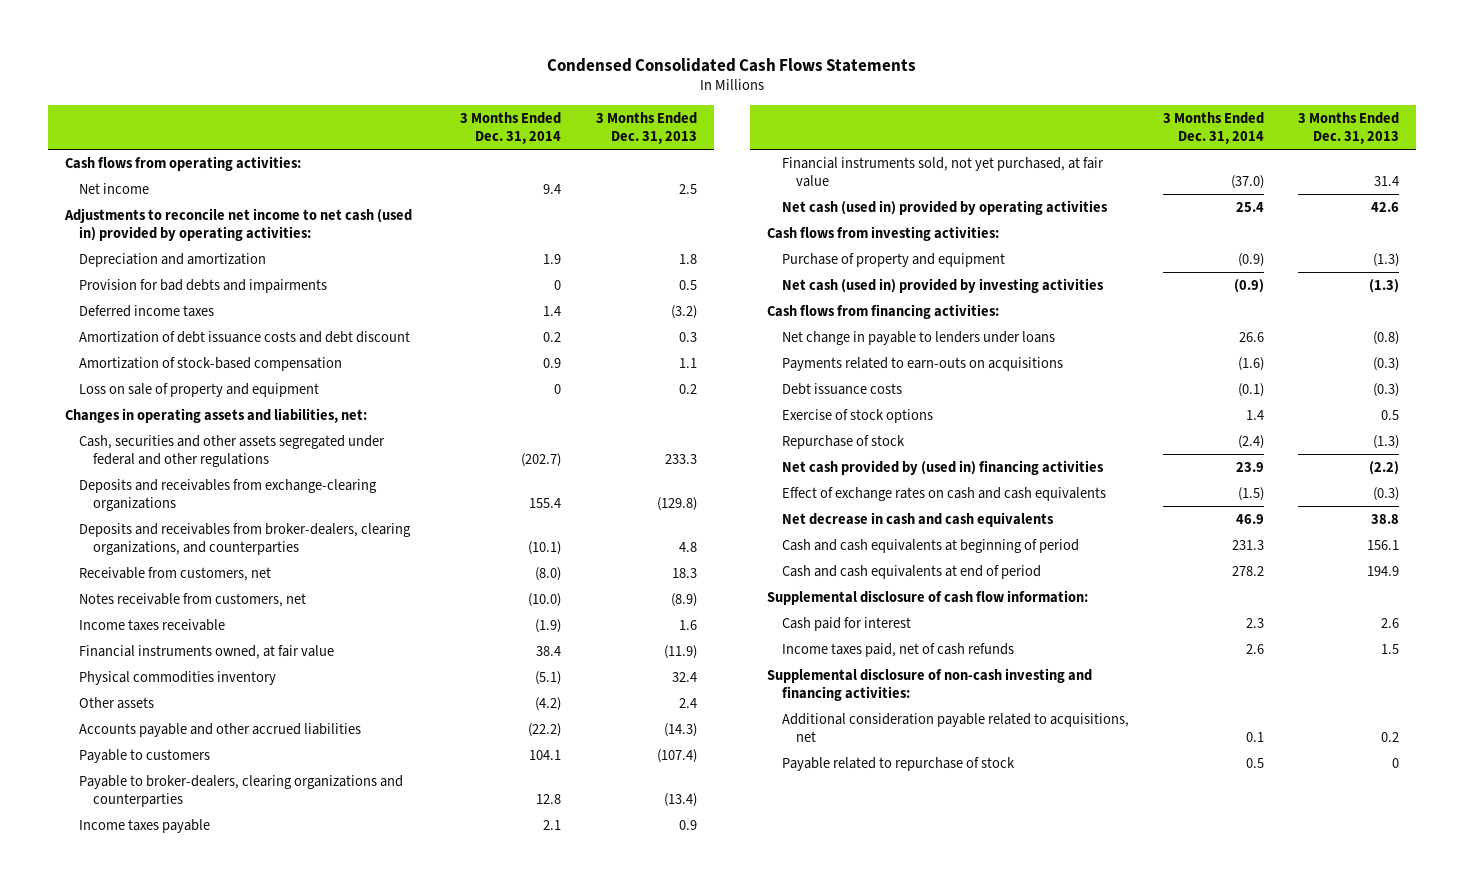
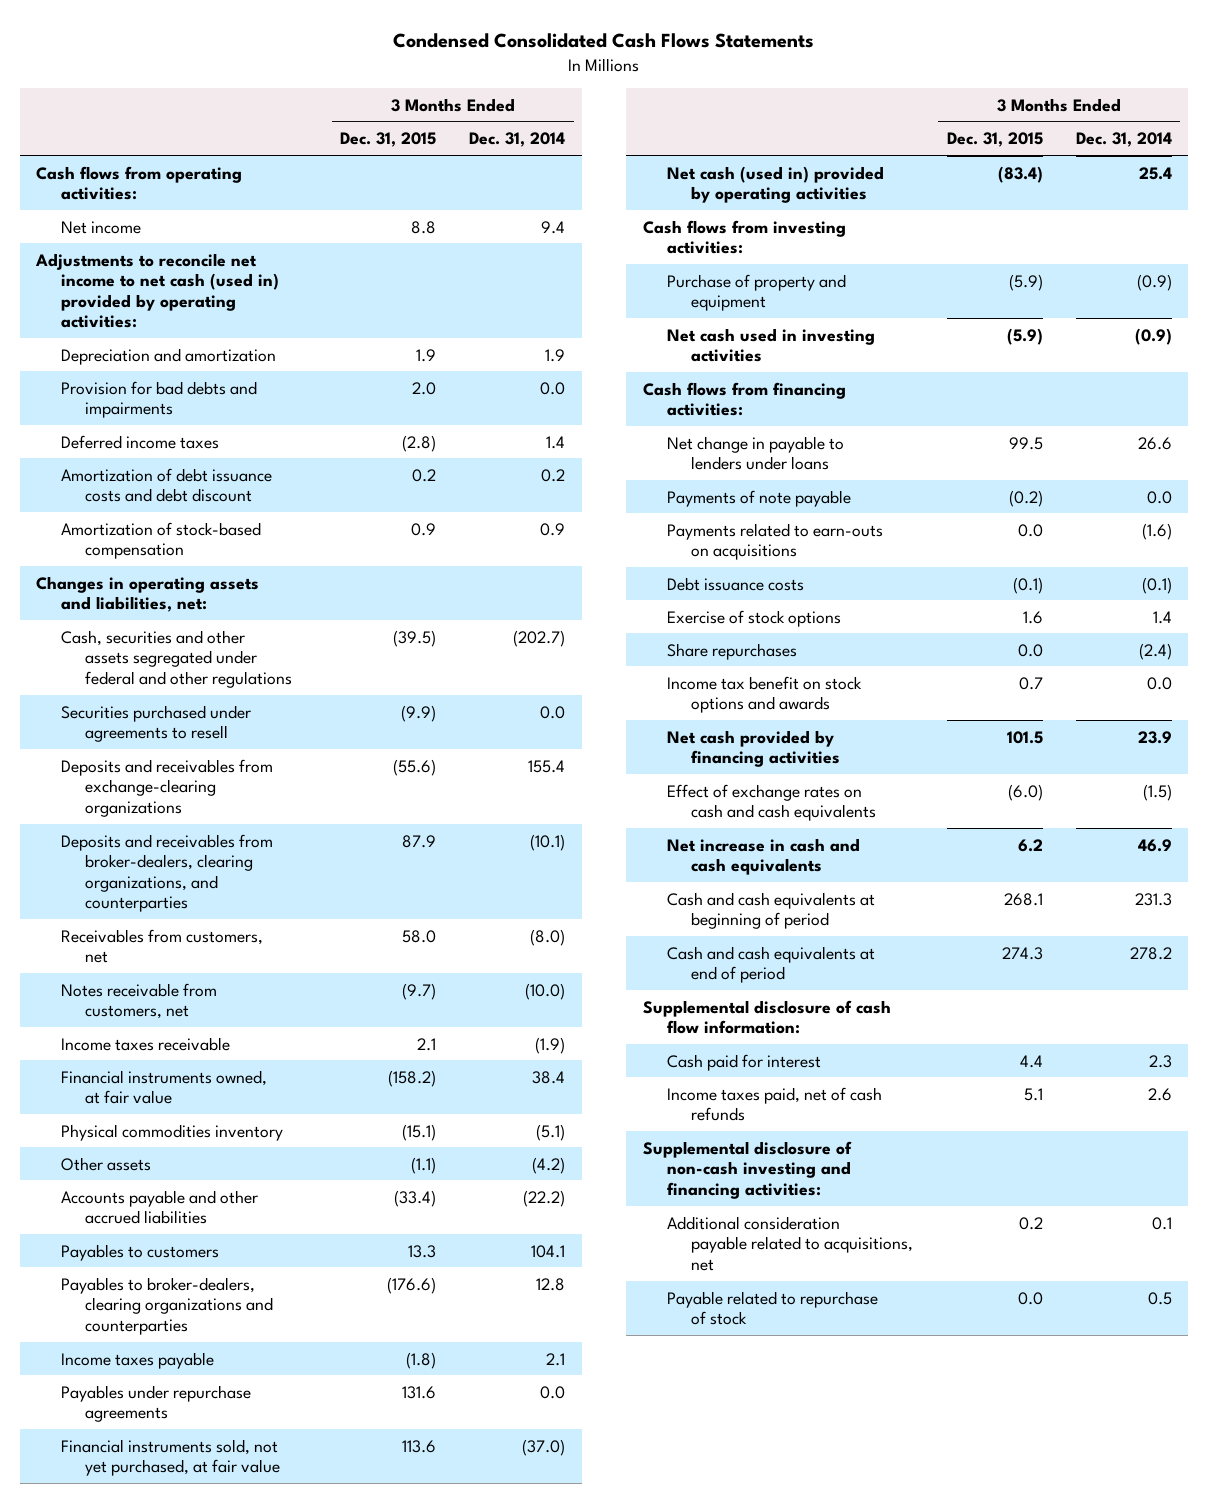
- | 3 Months Ended Dec. 31, 2014 | 3 Months Ended Dec. 31, 2013
+ | 3 Months Ended Dec. 31, 2015 | 3 Months Ended Dec. 31, 2014
- Provision for bad debts and impairments | 0 | 0.5
+ Provision for bad debts and impairments | 2.0 | 0.0
- Loss on sale of property and equipment | 0 | 0.2
+ Securities purchased under agreements to resell | (9.9) | 0.0
- Receivable from customers, net | (8.0) | 18.3
+ Receivables from customers, net | 58.0 | (8.0)
- Payable to customers | 104.1 | (107.4)
- Payable to broker-dealers, clearing organizations and counterparties | 12.8 | (13.4)
+ Payables to customers | 13.3 | 104.1
+ Payables to broker-dealers, clearing organizations and counterparties | (176.6) | 12.8
+ Payables under repurchase agreements | 131.6 | 0.0
- Net cash (used in) provided by investing activities | (0.9) | (1.3)
+ Net cash used in investing activities | (5.9) | (0.9)
+ Payments of note payable | (0.2) | 0.0
- Repurchase of stock | (2.4) | (1.3)
- Net cash provided by (used in) financing activities | 23.9 | (2.2)
+ Share repurchases | 0.0 | (2.4)
+ Income tax benefit on stock options and awards | 0.7 | 0.0
+ Net cash provided by financing activities | 101.5 | 23.9
- Net decrease in cash and cash equivalents | 46.9 | 38.8
+ Net increase in cash and cash equivalents | 6.2 | 46.9

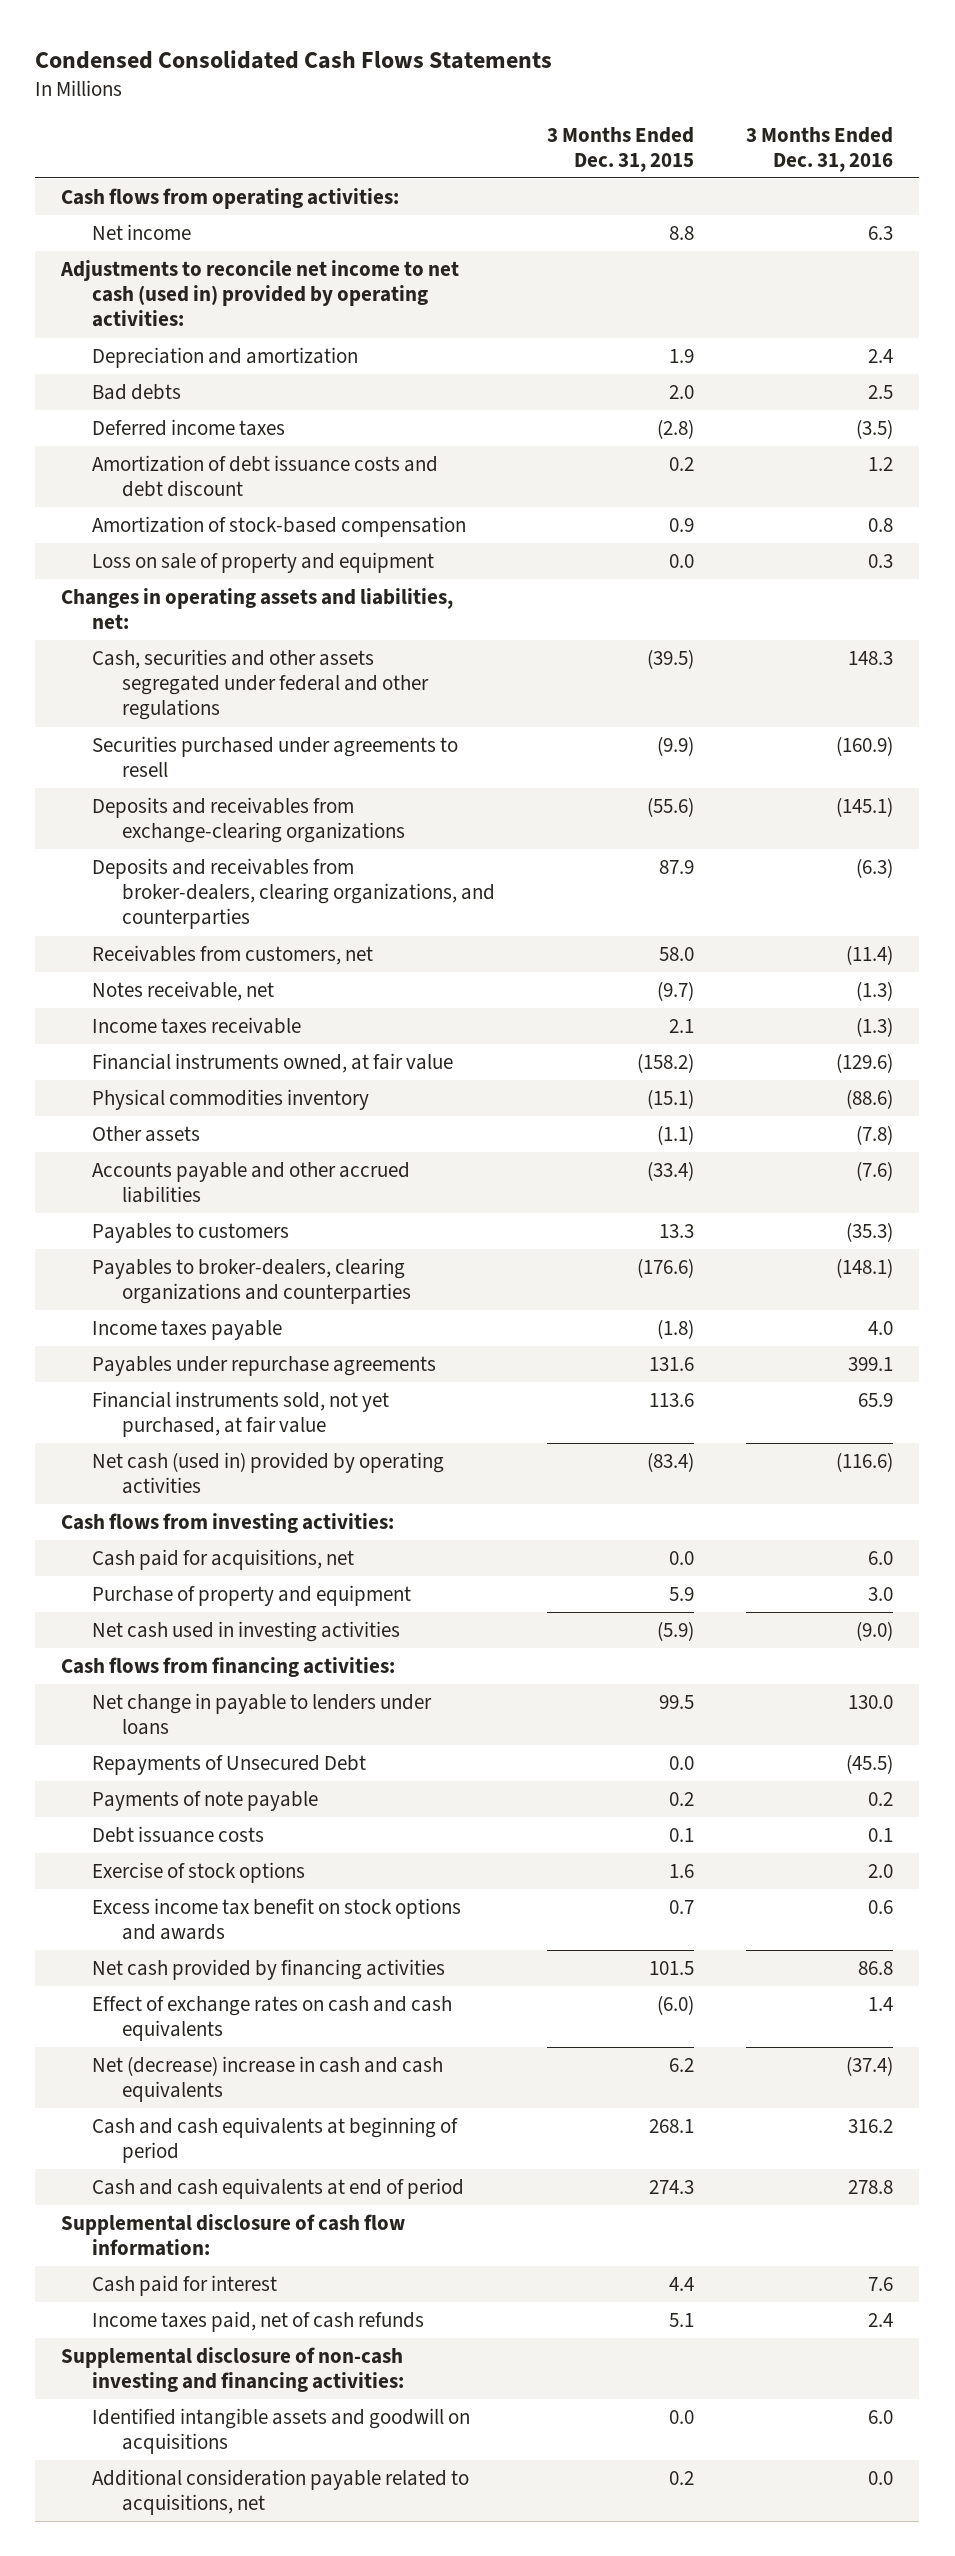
- | 3 Months Ended Dec. 31, 2015 | 3 Months Ended Dec. 31, 2014
+ | 3 Months Ended Dec. 31, 2015 | 3 Months Ended Dec. 31, 2016
- Provision for bad debts and impairments | 2.0 | 0.0
+ Bad debts | 2.0 | 2.5
+ Loss on sale of property and equipment | 0.0 | 0.3
- Notes receivable from customers, net | (9.7) | (10.0)
+ Notes receivable, net | (9.7) | (1.3)
- Purchase of property and equipment | (5.9) | (0.9)
+ Cash paid for acquisitions, net | 0.0 | 6.0
+ Purchase of property and equipment | 5.9 | 3.0
- Payments of note payable | (0.2) | 0.0
- Payments related to earn-outs on acquisitions | 0.0 | (1.6)
- Debt issuance costs | (0.1) | (0.1)
+ Repayments of Unsecured Debt | 0.0 | (45.5)
+ Payments of note payable | 0.2 | 0.2
+ Debt issuance costs | 0.1 | 0.1
- Share repurchases | 0.0 | (2.4)
- Income tax benefit on stock options and awards | 0.7 | 0.0
+ Excess income tax benefit on stock options and awards | 0.7 | 0.6
- Net increase in cash and cash equivalents | 6.2 | 46.9
+ Net (decrease) increase in cash and cash equivalents | 6.2 | (37.4)
+ Identified intangible assets and goodwill on acquisitions | 0.0 | 6.0
- Payable related to repurchase of stock | 0.0 | 0.5

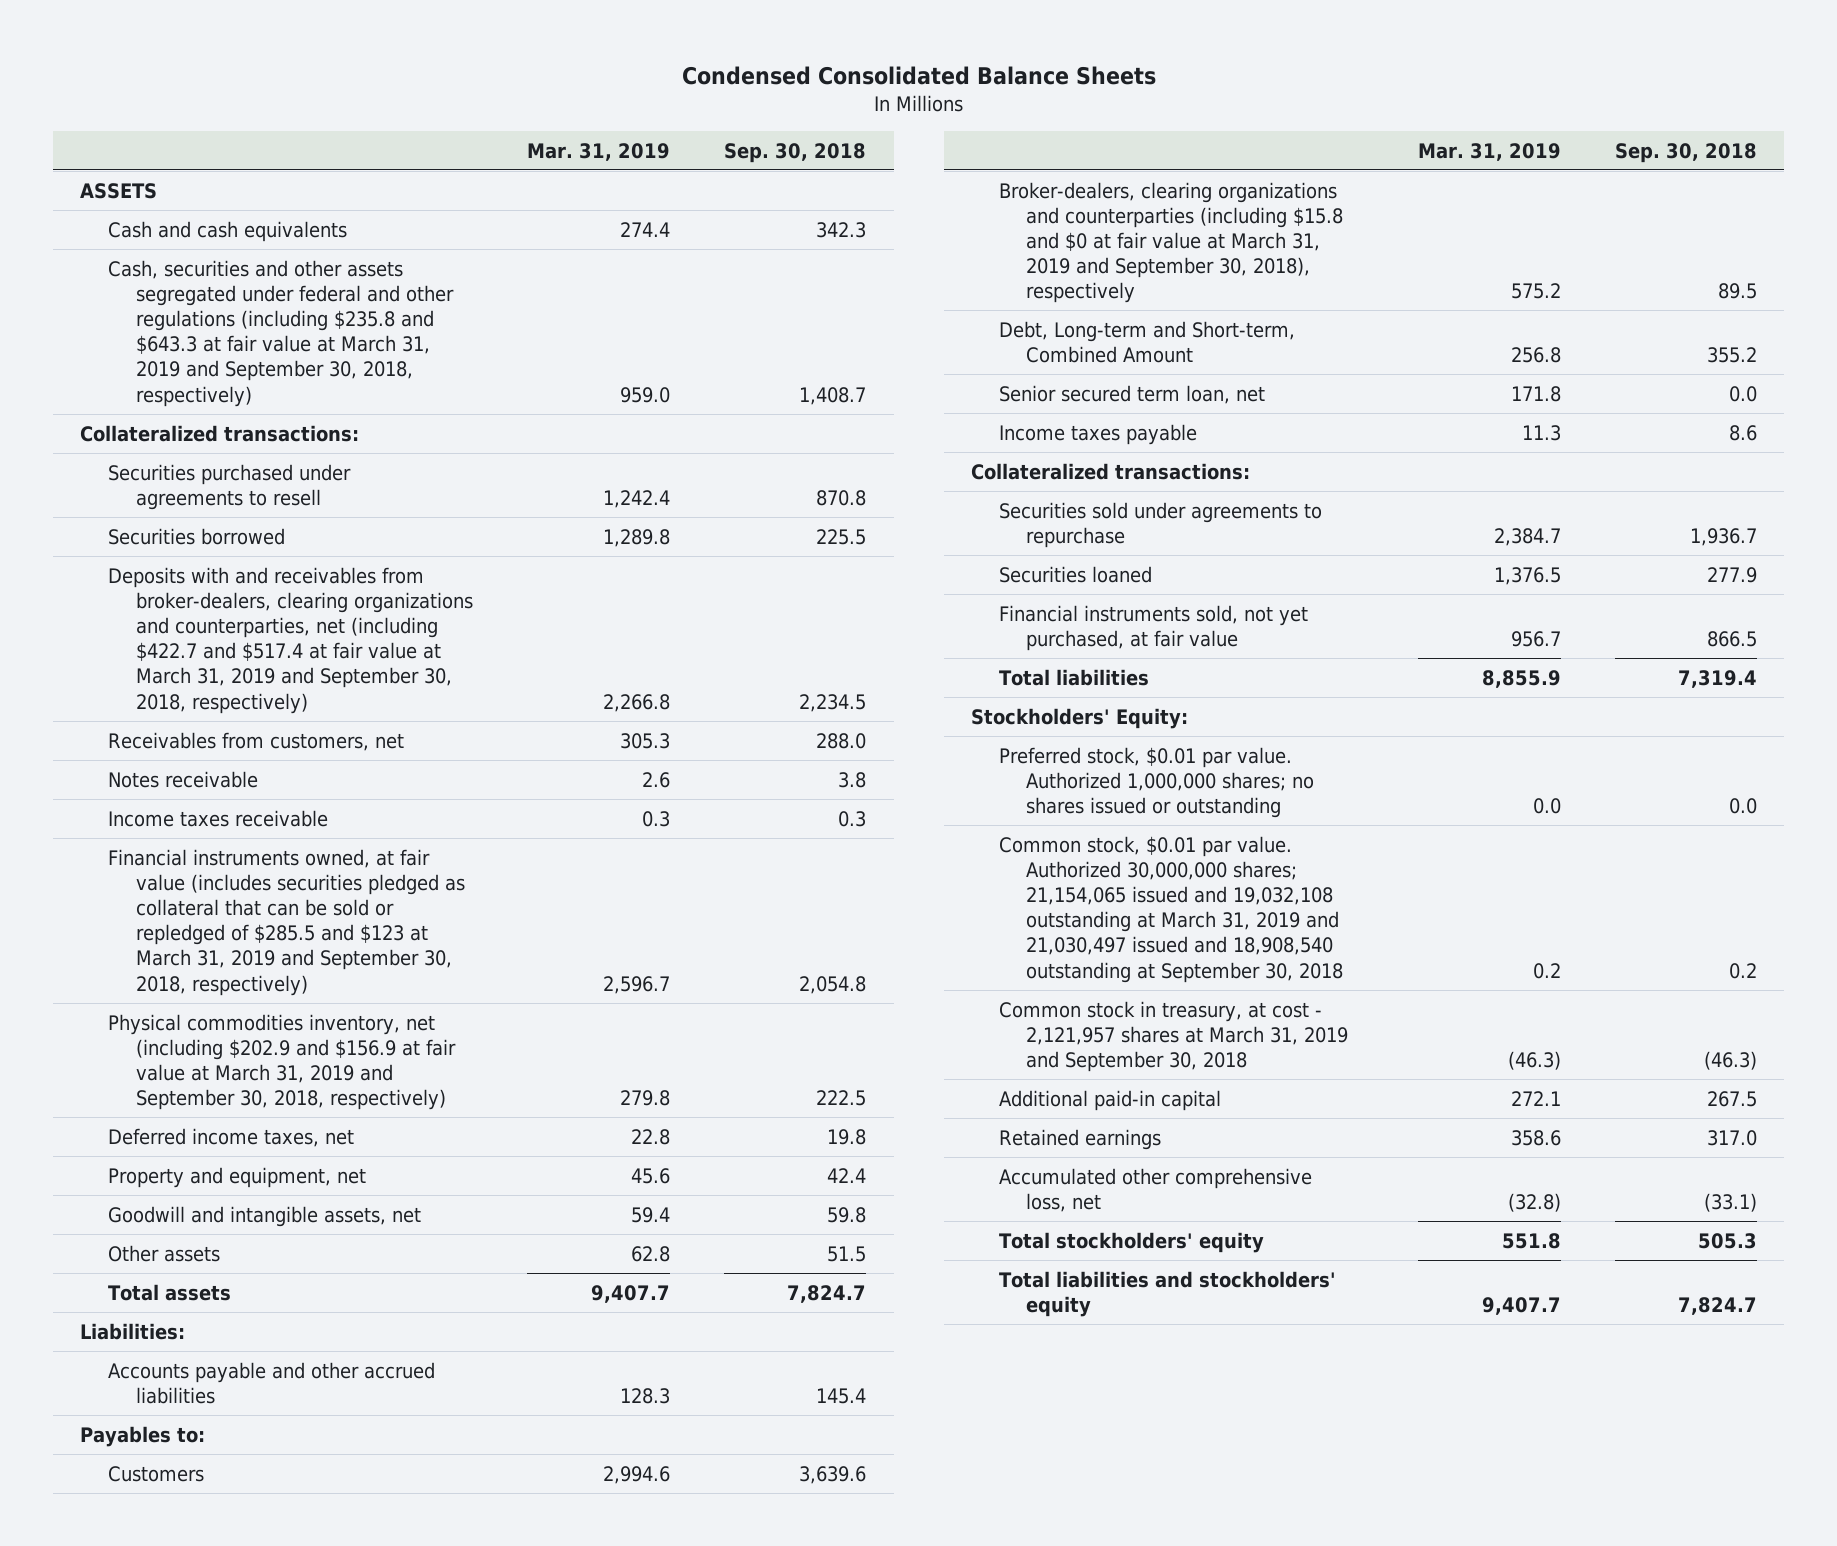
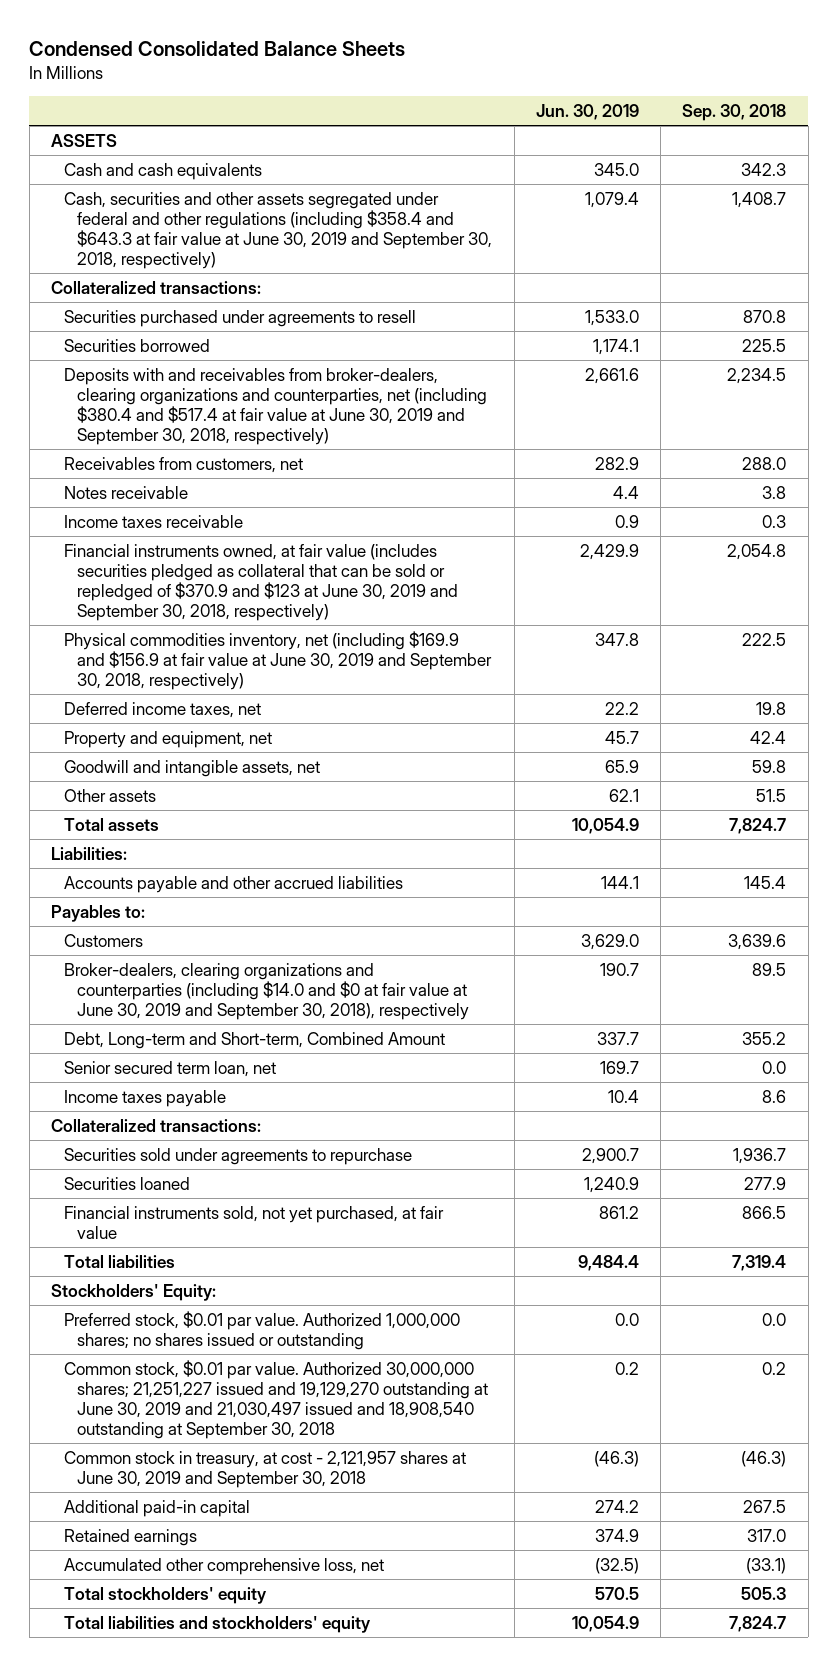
- | Mar. 31, 2019 | Sep. 30, 2018
+ | Jun. 30, 2019 | Sep. 30, 2018
- Cash, securities and other assets segregated under federal and other regulations (including $235.8 and $643.3 at fair value at March 31, 2019 and September 30, 2018, respectively) | 959.0 | 1,408.7
+ Cash, securities and other assets segregated under federal and other regulations (including $358.4 and $643.3 at fair value at June 30, 2019 and September 30, 2018, respectively) | 1,079.4 | 1,408.7
- Deposits with and receivables from broker-dealers, clearing organizations and counterparties, net (including $422.7 and $517.4 at fair value at March 31, 2019 and September 30, 2018, respectively) | 2,266.8 | 2,234.5
+ Deposits with and receivables from broker-dealers, clearing organizations and counterparties, net (including $380.4 and $517.4 at fair value at June 30, 2019 and September 30, 2018, respectively) | 2,661.6 | 2,234.5
- Financial instruments owned, at fair value (includes securities pledged as collateral that can be sold or repledged of $285.5 and $123 at March 31, 2019 and September 30, 2018, respectively) | 2,596.7 | 2,054.8
- Physical commodities inventory, net (including $202.9 and $156.9 at fair value at March 31, 2019 and September 30, 2018, respectively) | 279.8 | 222.5
+ Financial instruments owned, at fair value (includes securities pledged as collateral that can be sold or repledged of $370.9 and $123 at June 30, 2019 and September 30, 2018, respectively) | 2,429.9 | 2,054.8
+ Physical commodities inventory, net (including $169.9 and $156.9 at fair value at June 30, 2019 and September 30, 2018, respectively) | 347.8 | 222.5
- Broker-dealers, clearing organizations and counterparties (including $15.8 and $0 at fair value at March 31, 2019 and September 30, 2018), respectively | 575.2 | 89.5
+ Broker-dealers, clearing organizations and counterparties (including $14.0 and $0 at fair value at June 30, 2019 and September 30, 2018), respectively | 190.7 | 89.5
- Common stock, $0.01 par value. Authorized 30,000,000 shares; 21,154,065 issued and 19,032,108 outstanding at March 31, 2019 and 21,030,497 issued and 18,908,540 outstanding at September 30, 2018 | 0.2 | 0.2
- Common stock in treasury, at cost - 2,121,957 shares at March 31, 2019 and September 30, 2018 | (46.3) | (46.3)
+ Common stock, $0.01 par value. Authorized 30,000,000 shares; 21,251,227 issued and 19,129,270 outstanding at June 30, 2019 and 21,030,497 issued and 18,908,540 outstanding at September 30, 2018 | 0.2 | 0.2
+ Common stock in treasury, at cost - 2,121,957 shares at June 30, 2019 and September 30, 2018 | (46.3) | (46.3)

